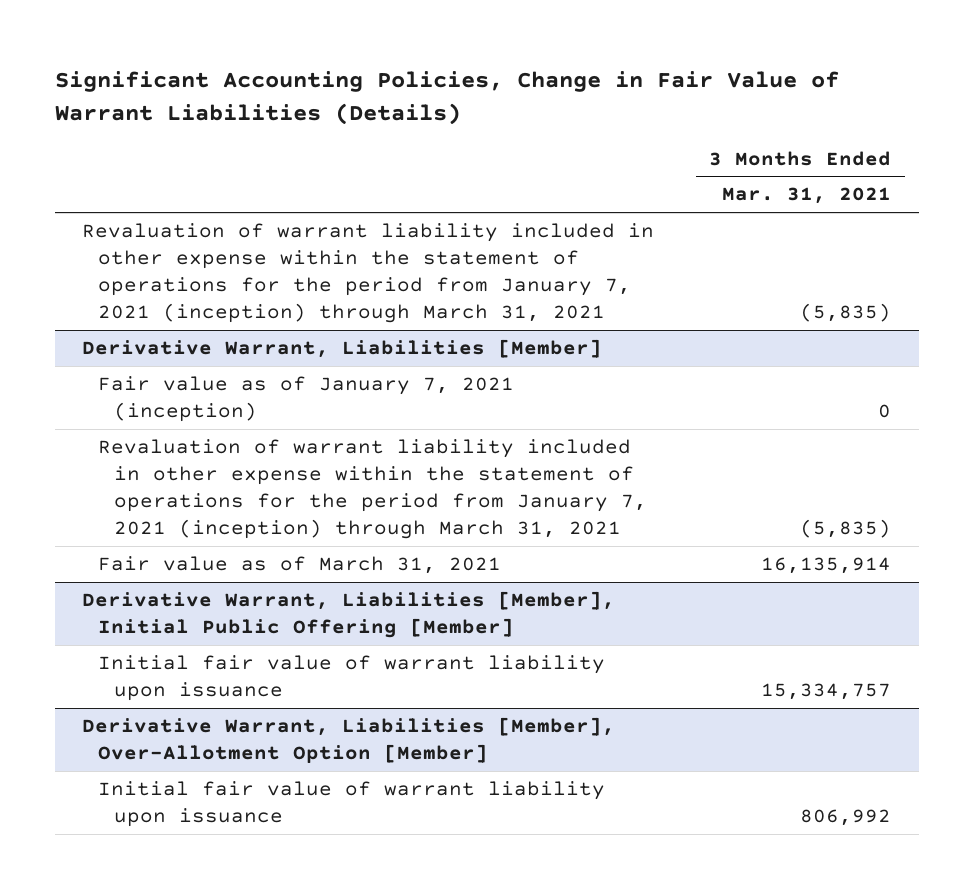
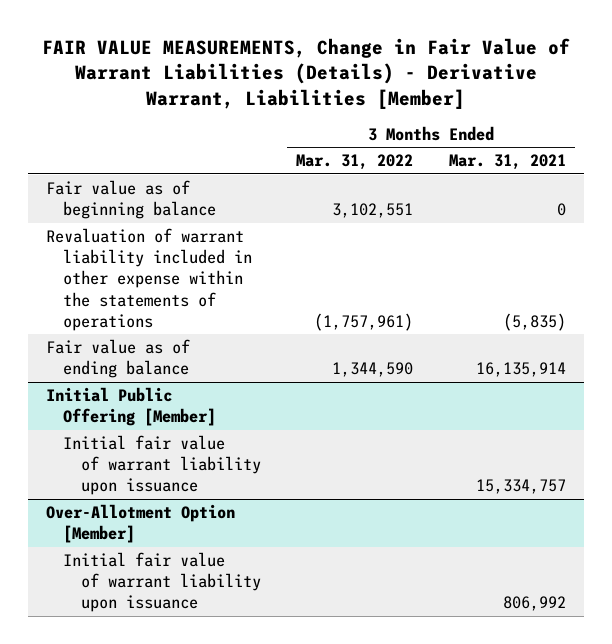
- Significant Accounting Policies, Change in Fair Value of Warrant Liabilities (Details)
+ FAIR VALUE MEASUREMENTS, Change in Fair Value of Warrant Liabilities (Details) - Derivative Warrant, Liabilities [Member]
- | 3 Months Ended Mar. 31, 2021
+ | 3 Months Ended Mar. 31, 2022 | 3 Months Ended Mar. 31, 2021
- Revaluation of warrant liability included in other expense within the statement of operations for the period from January 7, 2021 (inception) through March 31, 2021 | (5,835)
- Derivative Warrant, Liabilities [Member]
- Fair value as of January 7, 2021 (inception) | 0
- Revaluation of warrant liability included in other expense within the statement of operations for the period from January 7, 2021 (inception) through March 31, 2021 | (5,835)
- Fair value as of March 31, 2021 | 16,135,914
- Derivative Warrant, Liabilities [Member], Initial Public Offering [Member]
+ Fair value as of beginning balance | 3,102,551 | 0
+ Revaluation of warrant liability included in other expense within the statements of operations | (1,757,961) | (5,835)
+ Fair value as of ending balance | 1,344,590 | 16,135,914
+ Initial Public Offering [Member]
- Derivative Warrant, Liabilities [Member], Over-Allotment Option [Member]
+ Over-Allotment Option [Member]

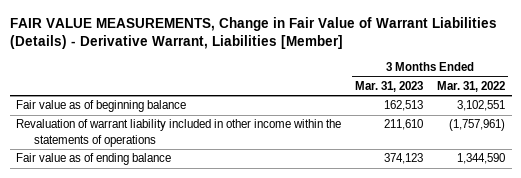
- | 3 Months Ended Mar. 31, 2022 | 3 Months Ended Mar. 31, 2021
+ | 3 Months Ended Mar. 31, 2023 | 3 Months Ended Mar. 31, 2022
- Revaluation of warrant liability included in other expense within the statements of operations | (1,757,961) | (5,835)
+ Revaluation of warrant liability included in other income within the statements of operations | 211,610 | (1,757,961)
- Initial Public Offering [Member]
- Initial fair value of warrant liability upon issuance | | 15,334,757
- Over-Allotment Option [Member]
- Initial fair value of warrant liability upon issuance | | 806,992

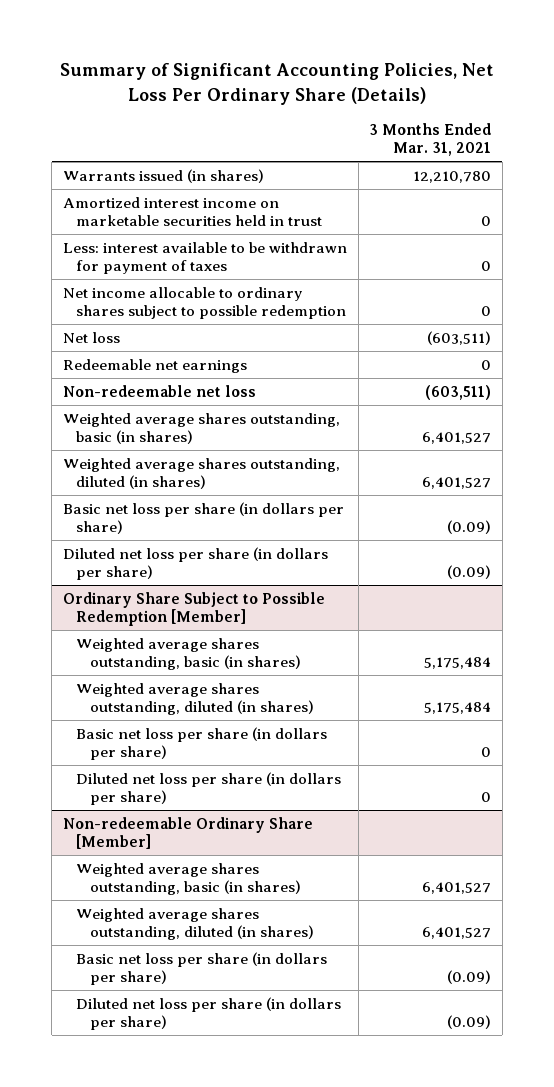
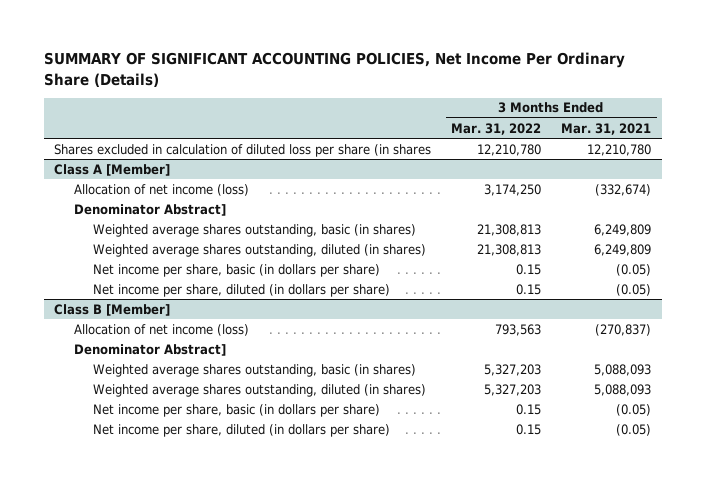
- Summary of Significant Accounting Policies, Net Loss Per Ordinary Share (Details)
+ SUMMARY OF SIGNIFICANT ACCOUNTING POLICIES, Net Income Per Ordinary Share (Details)
- | 3 Months Ended Mar. 31, 2021
+ | 3 Months Ended Mar. 31, 2022 | 3 Months Ended Mar. 31, 2021
- Warrants issued (in shares) | 12,210,780
- Amortized interest income on marketable securities held in trust | 0
- Less: interest available to be withdrawn for payment of taxes | 0
- Net income allocable to ordinary shares subject to possible redemption | 0
- Net loss | (603,511)
- Redeemable net earnings | 0
- Non-redeemable net loss | (603,511)
- Weighted average shares outstanding, basic (in shares) | 6,401,527
- Weighted average shares outstanding, diluted (in shares) | 6,401,527
- Basic net loss per share (in dollars per share) | (0.09)
- Diluted net loss per share (in dollars per share) | (0.09)
- Ordinary Share Subject to Possible Redemption [Member]
- Weighted average shares outstanding, basic (in shares) | 5,175,484
- Weighted average shares outstanding, diluted (in shares) | 5,175,484
- Basic net loss per share (in dollars per share) | 0
- Diluted net loss per share (in dollars per share) | 0
- Non-redeemable Ordinary Share [Member]
- Weighted average shares outstanding, basic (in shares) | 6,401,527
- Weighted average shares outstanding, diluted (in shares) | 6,401,527
- Basic net loss per share (in dollars per share) | (0.09)
- Diluted net loss per share (in dollars per share) | (0.09)
+ Shares excluded in calculation of diluted loss per share (in shares | 12,210,780 | 12,210,780
+ Class A [Member]
+ Allocation of net income (loss) | 3,174,250 | (332,674)
+ Denominator Abstract]
+ Weighted average shares outstanding, basic (in shares) | 21,308,813 | 6,249,809
+ Weighted average shares outstanding, diluted (in shares) | 21,308,813 | 6,249,809
+ Net income per share, basic (in dollars per share) | 0.15 | (0.05)
+ Net income per share, diluted (in dollars per share) | 0.15 | (0.05)
+ Class B [Member]
+ Allocation of net income (loss) | 793,563 | (270,837)
+ Denominator Abstract]
+ Weighted average shares outstanding, basic (in shares) | 5,327,203 | 5,088,093
+ Weighted average shares outstanding, diluted (in shares) | 5,327,203 | 5,088,093
+ Net income per share, basic (in dollars per share) | 0.15 | (0.05)
+ Net income per share, diluted (in dollars per share) | 0.15 | (0.05)

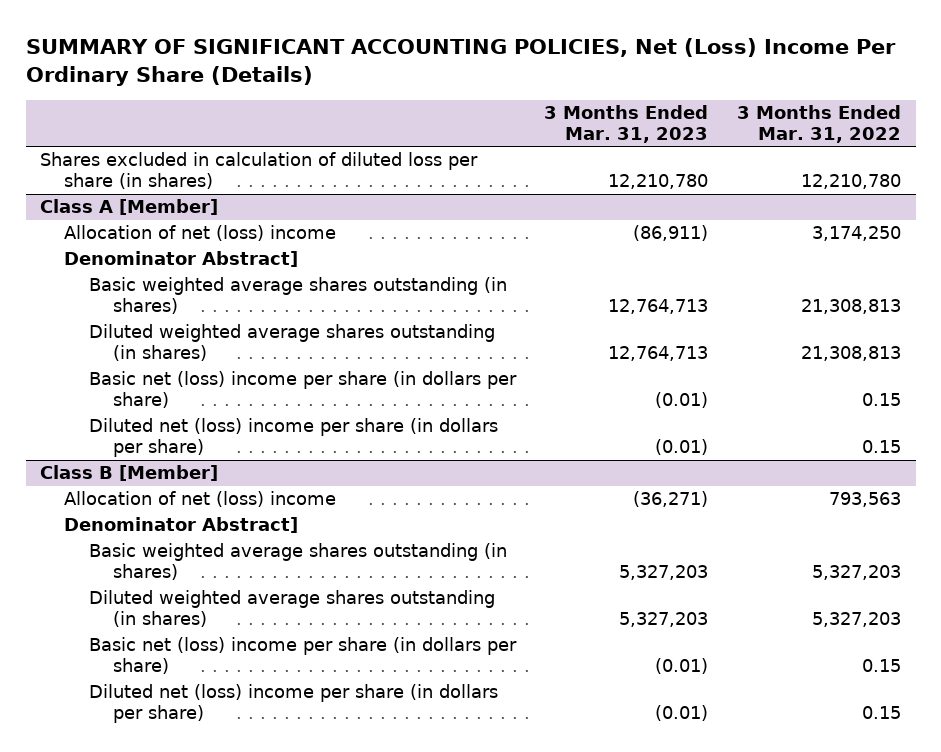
- SUMMARY OF SIGNIFICANT ACCOUNTING POLICIES, Net Income Per Ordinary Share (Details)
+ SUMMARY OF SIGNIFICANT ACCOUNTING POLICIES, Net (Loss) Income Per Ordinary Share (Details)
- | 3 Months Ended Mar. 31, 2022 | 3 Months Ended Mar. 31, 2021
+ | 3 Months Ended Mar. 31, 2023 | 3 Months Ended Mar. 31, 2022
- Shares excluded in calculation of diluted loss per share (in shares | 12,210,780 | 12,210,780
+ Shares excluded in calculation of diluted loss per share (in shares) | 12,210,780 | 12,210,780
@ Class A [Member]
- Allocation of net income (loss) | 3,174,250 | (332,674)
+ Allocation of net (loss) income | (86,911) | 3,174,250
- Weighted average shares outstanding, basic (in shares) | 21,308,813 | 6,249,809
- Weighted average shares outstanding, diluted (in shares) | 21,308,813 | 6,249,809
- Net income per share, basic (in dollars per share) | 0.15 | (0.05)
- Net income per share, diluted (in dollars per share) | 0.15 | (0.05)
+ Basic weighted average shares outstanding (in shares) | 12,764,713 | 21,308,813
+ Diluted weighted average shares outstanding (in shares) | 12,764,713 | 21,308,813
+ Basic net (loss) income per share (in dollars per share) | (0.01) | 0.15
+ Diluted net (loss) income per share (in dollars per share) | (0.01) | 0.15
@ Class B [Member]
- Allocation of net income (loss) | 793,563 | (270,837)
+ Allocation of net (loss) income | (36,271) | 793,563
- Weighted average shares outstanding, basic (in shares) | 5,327,203 | 5,088,093
- Weighted average shares outstanding, diluted (in shares) | 5,327,203 | 5,088,093
- Net income per share, basic (in dollars per share) | 0.15 | (0.05)
- Net income per share, diluted (in dollars per share) | 0.15 | (0.05)
+ Basic weighted average shares outstanding (in shares) | 5,327,203 | 5,327,203
+ Diluted weighted average shares outstanding (in shares) | 5,327,203 | 5,327,203
+ Basic net (loss) income per share (in dollars per share) | (0.01) | 0.15
+ Diluted net (loss) income per share (in dollars per share) | (0.01) | 0.15

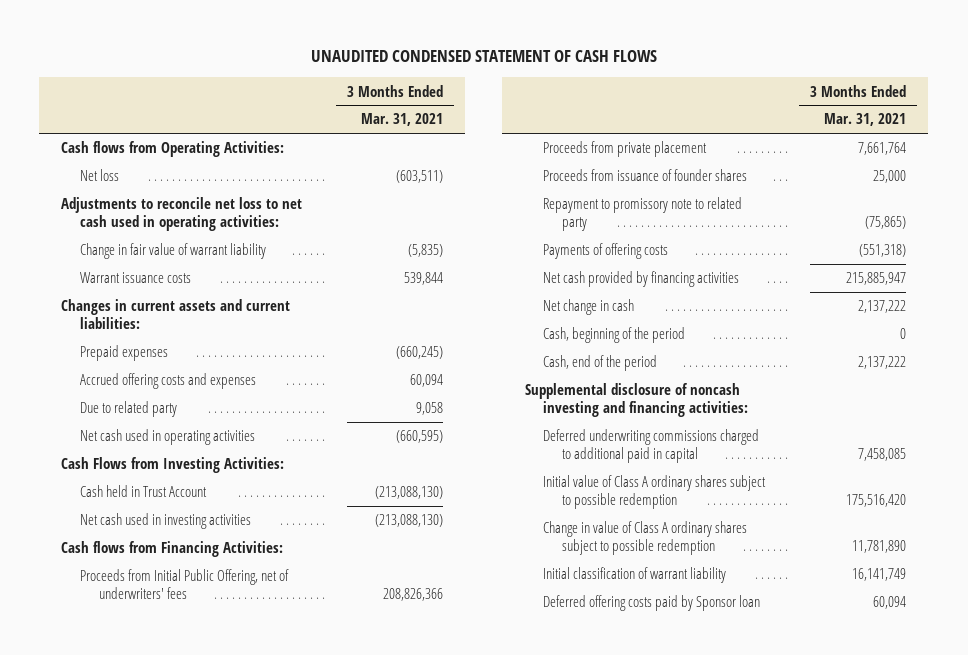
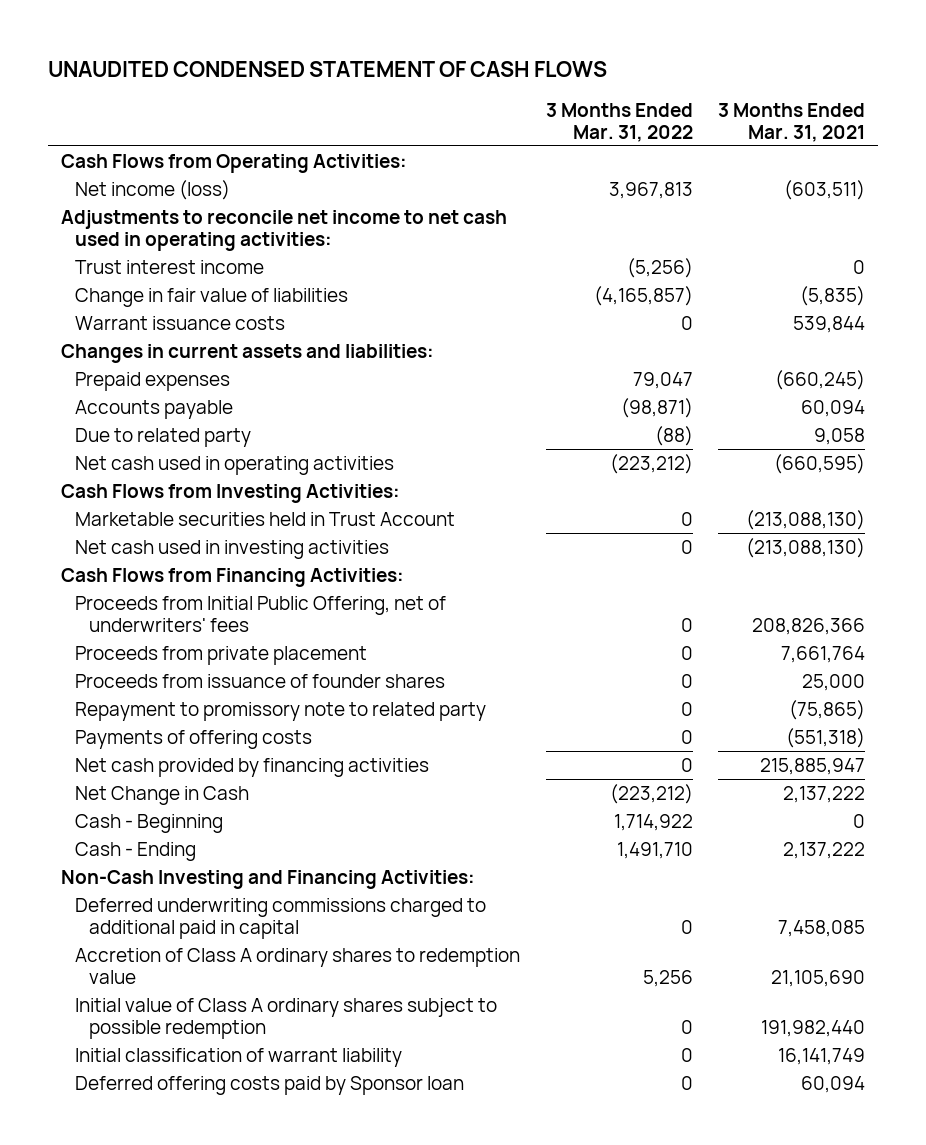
- | 3 Months Ended Mar. 31, 2021
+ | 3 Months Ended Mar. 31, 2022 | 3 Months Ended Mar. 31, 2021
- Cash flows from Operating Activities:
- Net loss | (603,511)
- Adjustments to reconcile net loss to net cash used in operating activities:
- Change in fair value of warrant liability | (5,835)
+ Cash Flows from Operating Activities:
+ Net income (loss) | 3,967,813 | (603,511)
+ Adjustments to reconcile net income to net cash used in operating activities:
+ Trust interest income | (5,256) | 0
+ Change in fair value of liabilities | (4,165,857) | (5,835)
- Changes in current assets and current liabilities:
+ Changes in current assets and liabilities:
- Accrued offering costs and expenses | 60,094
+ Accounts payable | (98,871) | 60,094
- Cash held in Trust Account | (213,088,130)
+ Marketable securities held in Trust Account | 0 | (213,088,130)
- Cash flows from Financing Activities:
+ Cash Flows from Financing Activities:
- Net change in cash | 2,137,222
- Cash, beginning of the period | 0
- Cash, end of the period | 2,137,222
- Supplemental disclosure of noncash investing and financing activities:
+ Net Change in Cash | (223,212) | 2,137,222
+ Cash - Beginning | 1,714,922 | 0
+ Cash - Ending | 1,491,710 | 2,137,222
+ Non-Cash Investing and Financing Activities:
- Initial value of Class A ordinary shares subject to possible redemption | 175,516,420
- Change in value of Class A ordinary shares subject to possible redemption | 11,781,890
+ Accretion of Class A ordinary shares to redemption value | 5,256 | 21,105,690
+ Initial value of Class A ordinary shares subject to possible redemption | 0 | 191,982,440

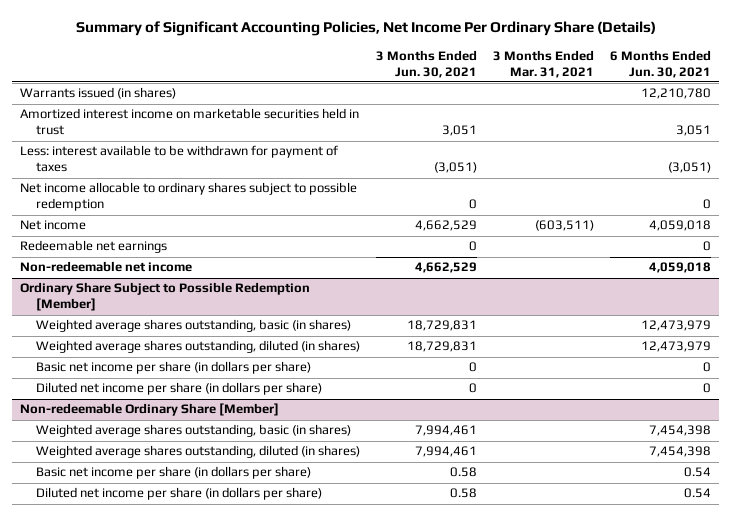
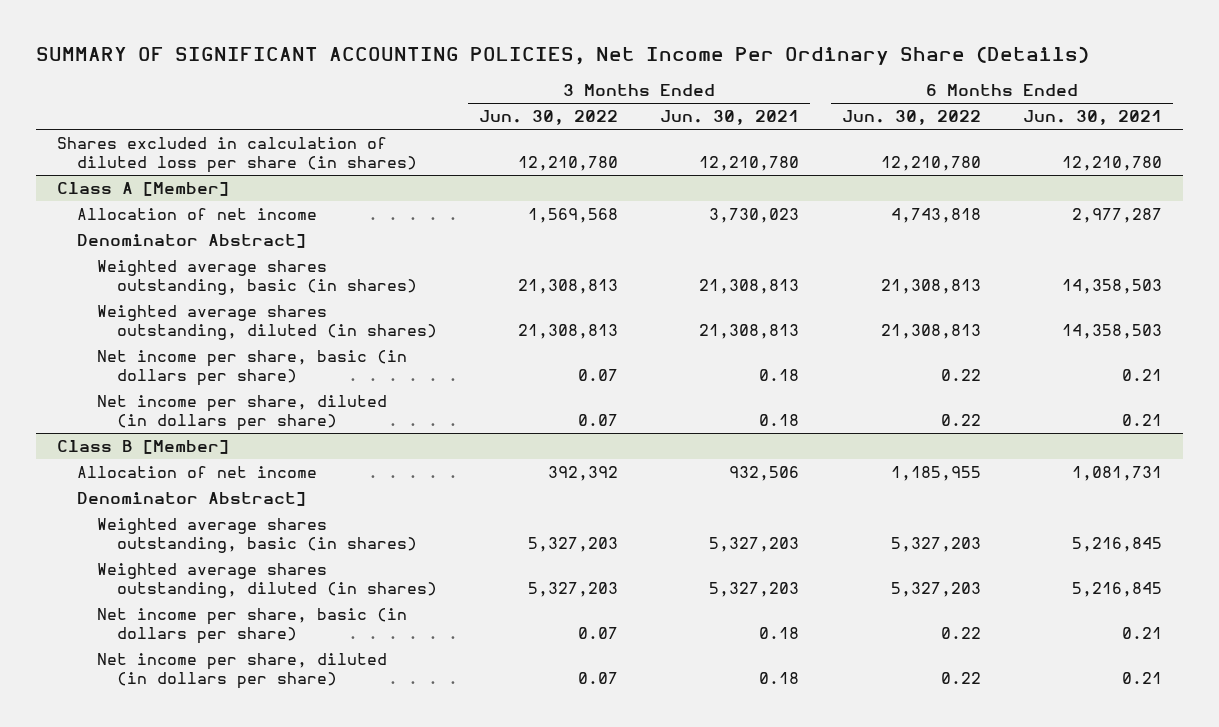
- Summary of Significant Accounting Policies, Net Income Per Ordinary Share (Details)
+ SUMMARY OF SIGNIFICANT ACCOUNTING POLICIES, Net Income Per Ordinary Share (Details)
- | 3 Months Ended Jun. 30, 2021 | 3 Months Ended Mar. 31, 2021 | 6 Months Ended Jun. 30, 2021
+ | 3 Months Ended Jun. 30, 2022 | 3 Months Ended Jun. 30, 2021 | 6 Months Ended Jun. 30, 2022 | 6 Months Ended Jun. 30, 2021
- Warrants issued (in shares) | | | 12,210,780
- Amortized interest income on marketable securities held in trust | 3,051 | | 3,051
- Less: interest available to be withdrawn for payment of taxes | (3,051) | | (3,051)
- Net income allocable to ordinary shares subject to possible redemption | 0 | | 0
- Net income | 4,662,529 | (603,511) | 4,059,018
- Redeemable net earnings | 0 | | 0
- Non-redeemable net income | 4,662,529 | | 4,059,018
- Ordinary Share Subject to Possible Redemption [Member]
- Weighted average shares outstanding, basic (in shares) | 18,729,831 | | 12,473,979
- Weighted average shares outstanding, diluted (in shares) | 18,729,831 | | 12,473,979
- Basic net income per share (in dollars per share) | 0 | | 0
- Diluted net income per share (in dollars per share) | 0 | | 0
- Non-redeemable Ordinary Share [Member]
- Weighted average shares outstanding, basic (in shares) | 7,994,461 | | 7,454,398
- Weighted average shares outstanding, diluted (in shares) | 7,994,461 | | 7,454,398
- Basic net income per share (in dollars per share) | 0.58 | | 0.54
- Diluted net income per share (in dollars per share) | 0.58 | | 0.54
+ Shares excluded in calculation of diluted loss per share (in shares) | 12,210,780 | 12,210,780 | 12,210,780 | 12,210,780
+ Class A [Member]
+ Allocation of net income | 1,569,568 | 3,730,023 | 4,743,818 | 2,977,287
+ Denominator Abstract]
+ Weighted average shares outstanding, basic (in shares) | 21,308,813 | 21,308,813 | 21,308,813 | 14,358,503
+ Weighted average shares outstanding, diluted (in shares) | 21,308,813 | 21,308,813 | 21,308,813 | 14,358,503
+ Net income per share, basic (in dollars per share) | 0.07 | 0.18 | 0.22 | 0.21
+ Net income per share, diluted (in dollars per share) | 0.07 | 0.18 | 0.22 | 0.21
+ Class B [Member]
+ Allocation of net income | 392,392 | 932,506 | 1,185,955 | 1,081,731
+ Denominator Abstract]
+ Weighted average shares outstanding, basic (in shares) | 5,327,203 | 5,327,203 | 5,327,203 | 5,216,845
+ Weighted average shares outstanding, diluted (in shares) | 5,327,203 | 5,327,203 | 5,327,203 | 5,216,845
+ Net income per share, basic (in dollars per share) | 0.07 | 0.18 | 0.22 | 0.21
+ Net income per share, diluted (in dollars per share) | 0.07 | 0.18 | 0.22 | 0.21

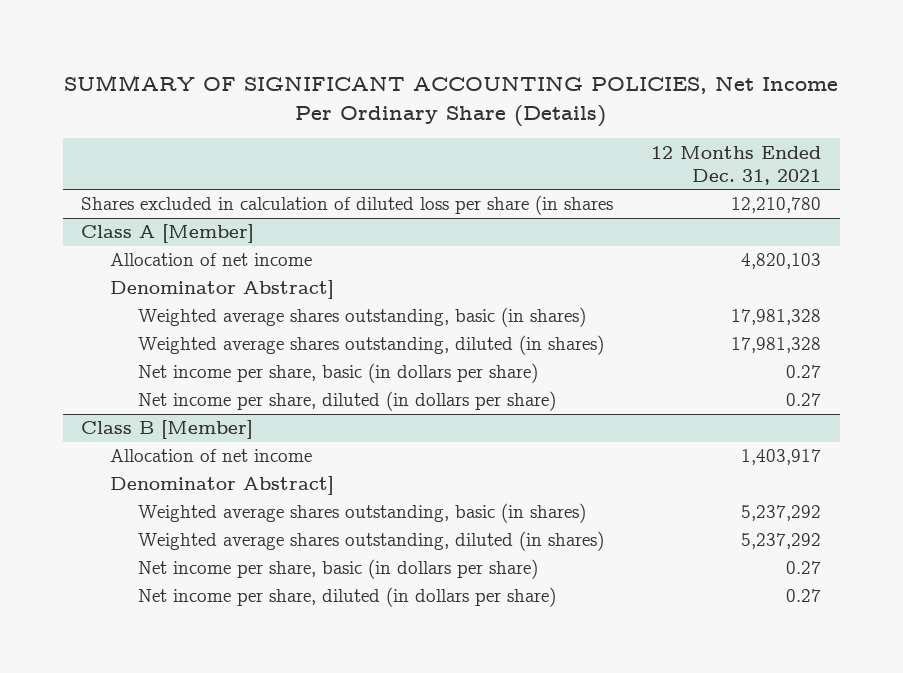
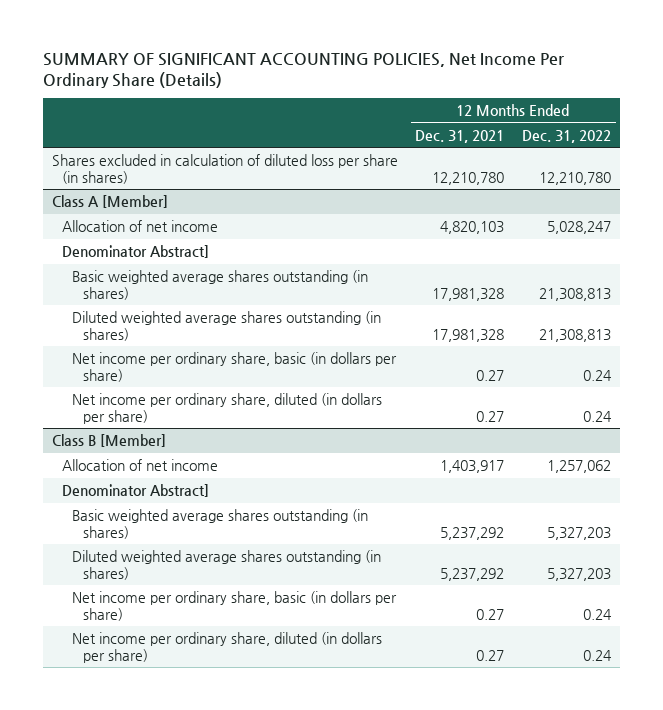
- | 12 Months Ended Dec. 31, 2021
+ | 12 Months Ended Dec. 31, 2021 | 12 Months Ended Dec. 31, 2022
- Shares excluded in calculation of diluted loss per share (in shares | 12,210,780
+ Shares excluded in calculation of diluted loss per share (in shares) | 12,210,780 | 12,210,780
@ Class A [Member]
- Weighted average shares outstanding, basic (in shares) | 17,981,328
- Weighted average shares outstanding, diluted (in shares) | 17,981,328
- Net income per share, basic (in dollars per share) | 0.27
- Net income per share, diluted (in dollars per share) | 0.27
+ Basic weighted average shares outstanding (in shares) | 17,981,328 | 21,308,813
+ Diluted weighted average shares outstanding (in shares) | 17,981,328 | 21,308,813
+ Net income per ordinary share, basic (in dollars per share) | 0.27 | 0.24
+ Net income per ordinary share, diluted (in dollars per share) | 0.27 | 0.24
@ Class B [Member]
- Weighted average shares outstanding, basic (in shares) | 5,237,292
- Weighted average shares outstanding, diluted (in shares) | 5,237,292
- Net income per share, basic (in dollars per share) | 0.27
- Net income per share, diluted (in dollars per share) | 0.27
+ Basic weighted average shares outstanding (in shares) | 5,237,292 | 5,327,203
+ Diluted weighted average shares outstanding (in shares) | 5,237,292 | 5,327,203
+ Net income per ordinary share, basic (in dollars per share) | 0.27 | 0.24
+ Net income per ordinary share, diluted (in dollars per share) | 0.27 | 0.24

